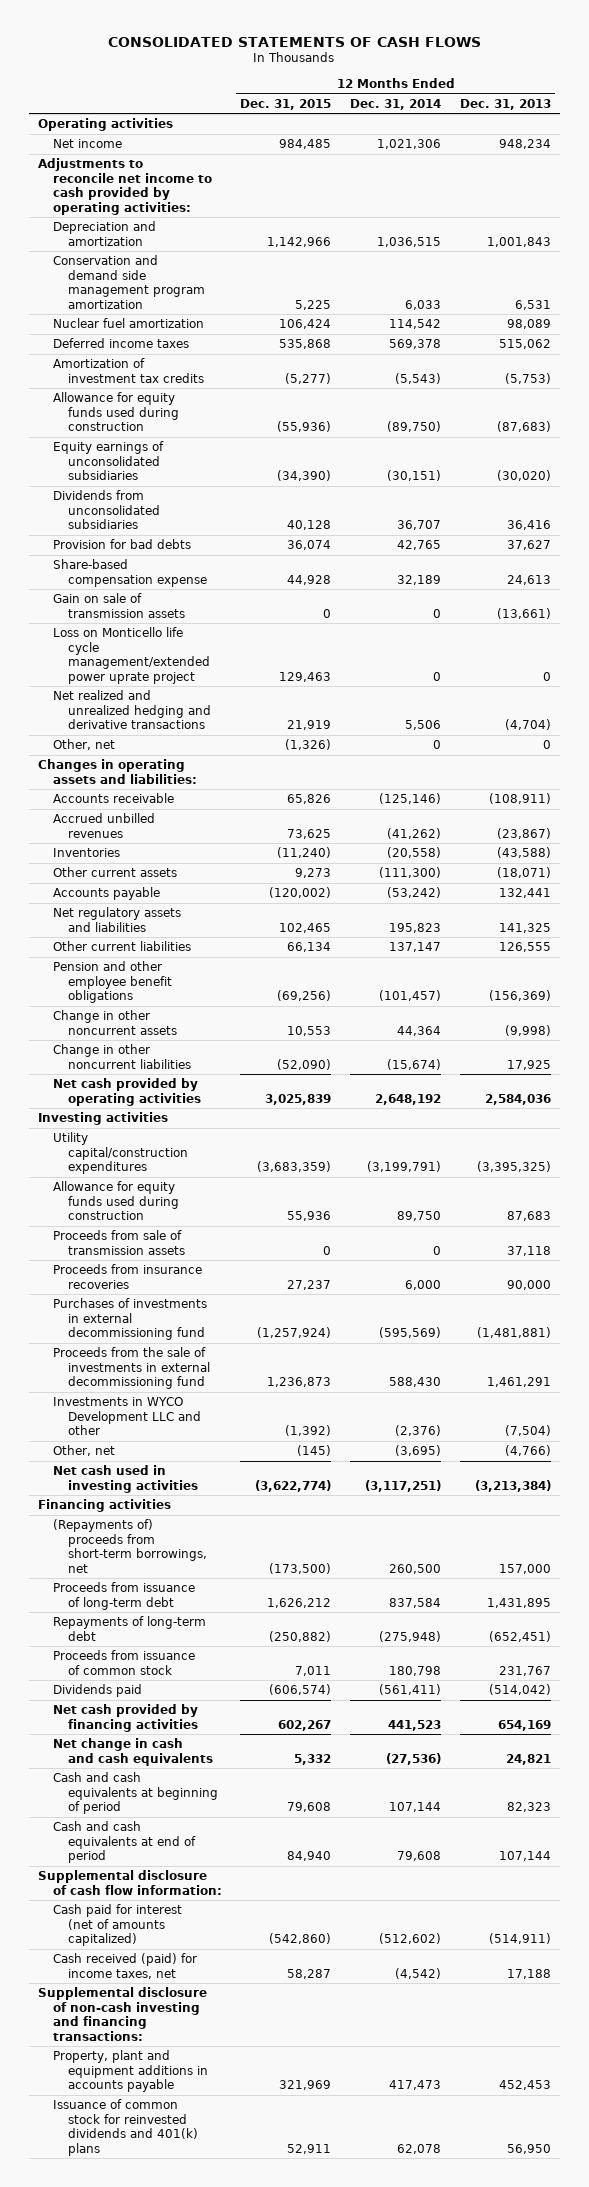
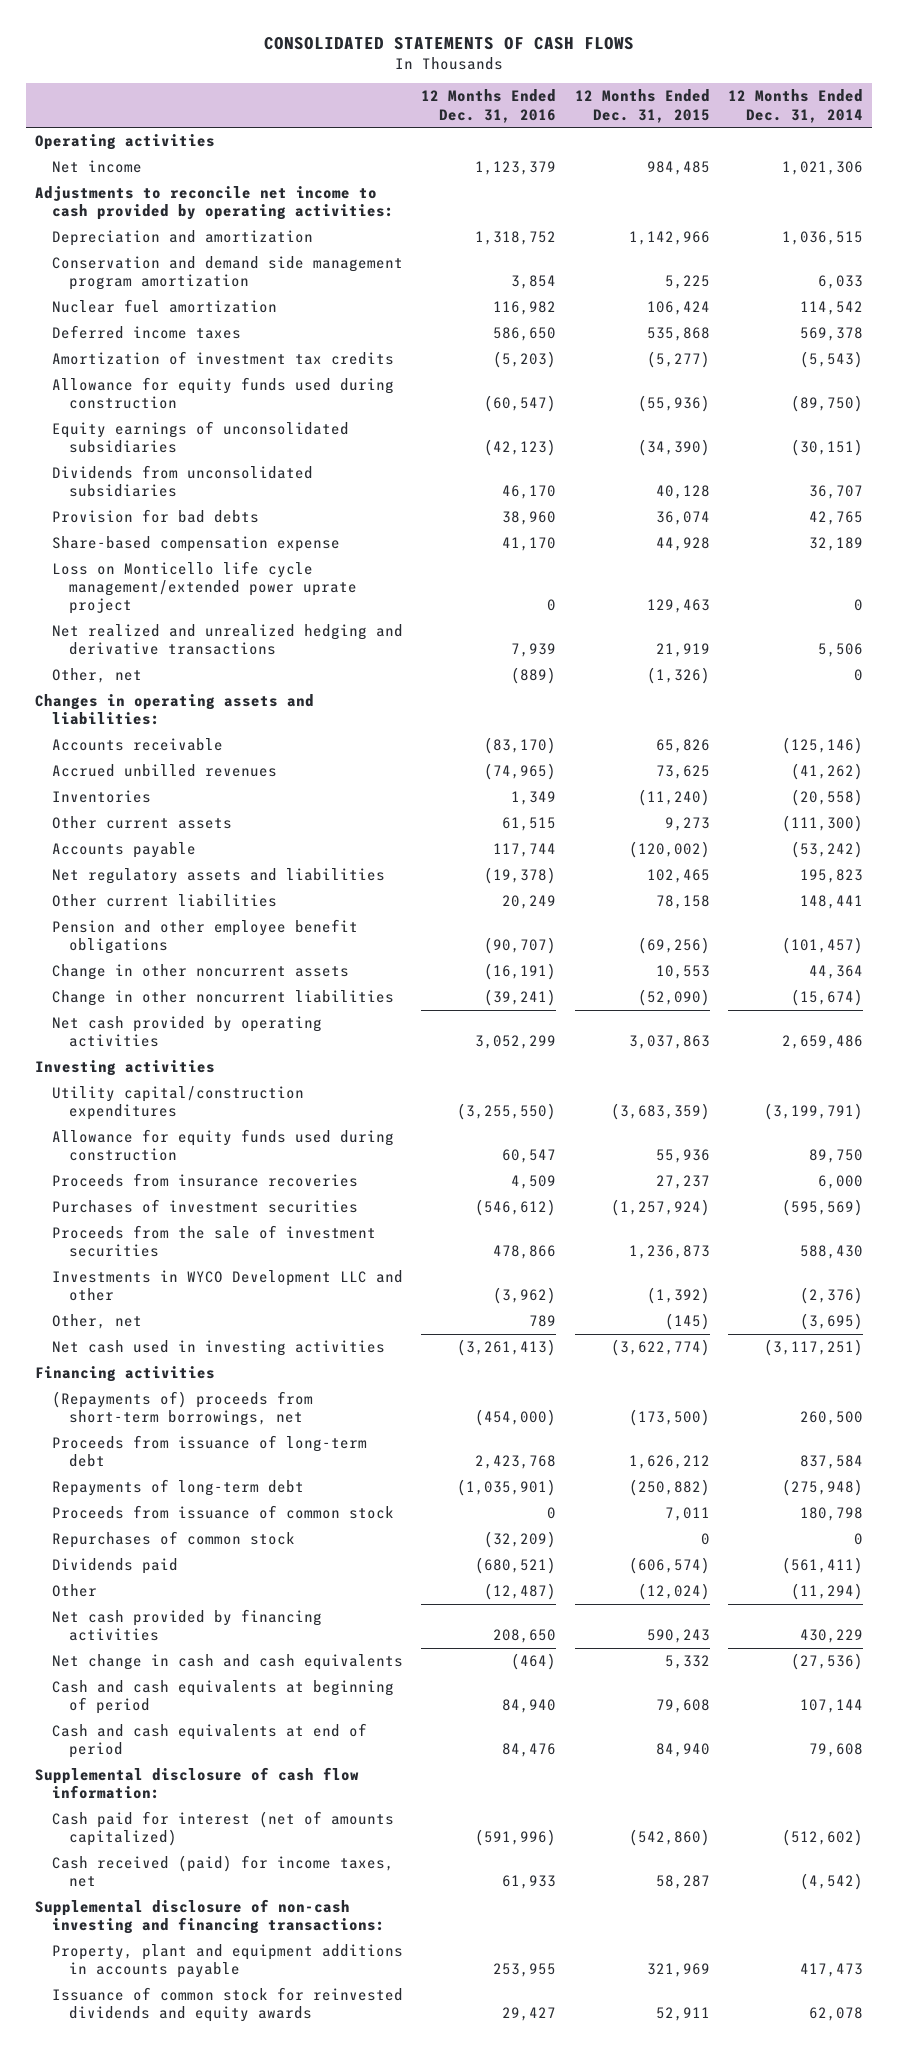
- | 12 Months Ended Dec. 31, 2015 | 12 Months Ended Dec. 31, 2014 | 12 Months Ended Dec. 31, 2013
+ | 12 Months Ended Dec. 31, 2016 | 12 Months Ended Dec. 31, 2015 | 12 Months Ended Dec. 31, 2014
- Gain on sale of transmission assets | 0 | 0 | (13,661)
- Other current liabilities | 66,134 | 137,147 | 126,555
+ Other current liabilities | 20,249 | 78,158 | 148,441
- Net cash provided by operating activities | 3,025,839 | 2,648,192 | 2,584,036
+ Net cash provided by operating activities | 3,052,299 | 3,037,863 | 2,659,486
- Proceeds from sale of transmission assets | 0 | 0 | 37,118
- Purchases of investments in external decommissioning fund | (1,257,924) | (595,569) | (1,481,881)
- Proceeds from the sale of investments in external decommissioning fund | 1,236,873 | 588,430 | 1,461,291
+ Purchases of investment securities | (546,612) | (1,257,924) | (595,569)
+ Proceeds from the sale of investment securities | 478,866 | 1,236,873 | 588,430
+ Repurchases of common stock | (32,209) | 0 | 0
- Net cash provided by financing activities | 602,267 | 441,523 | 654,169
+ Other | (12,487) | (12,024) | (11,294)
+ Net cash provided by financing activities | 208,650 | 590,243 | 430,229
- Issuance of common stock for reinvested dividends and 401(k) plans | 52,911 | 62,078 | 56,950
+ Issuance of common stock for reinvested dividends and equity awards | 29,427 | 52,911 | 62,078

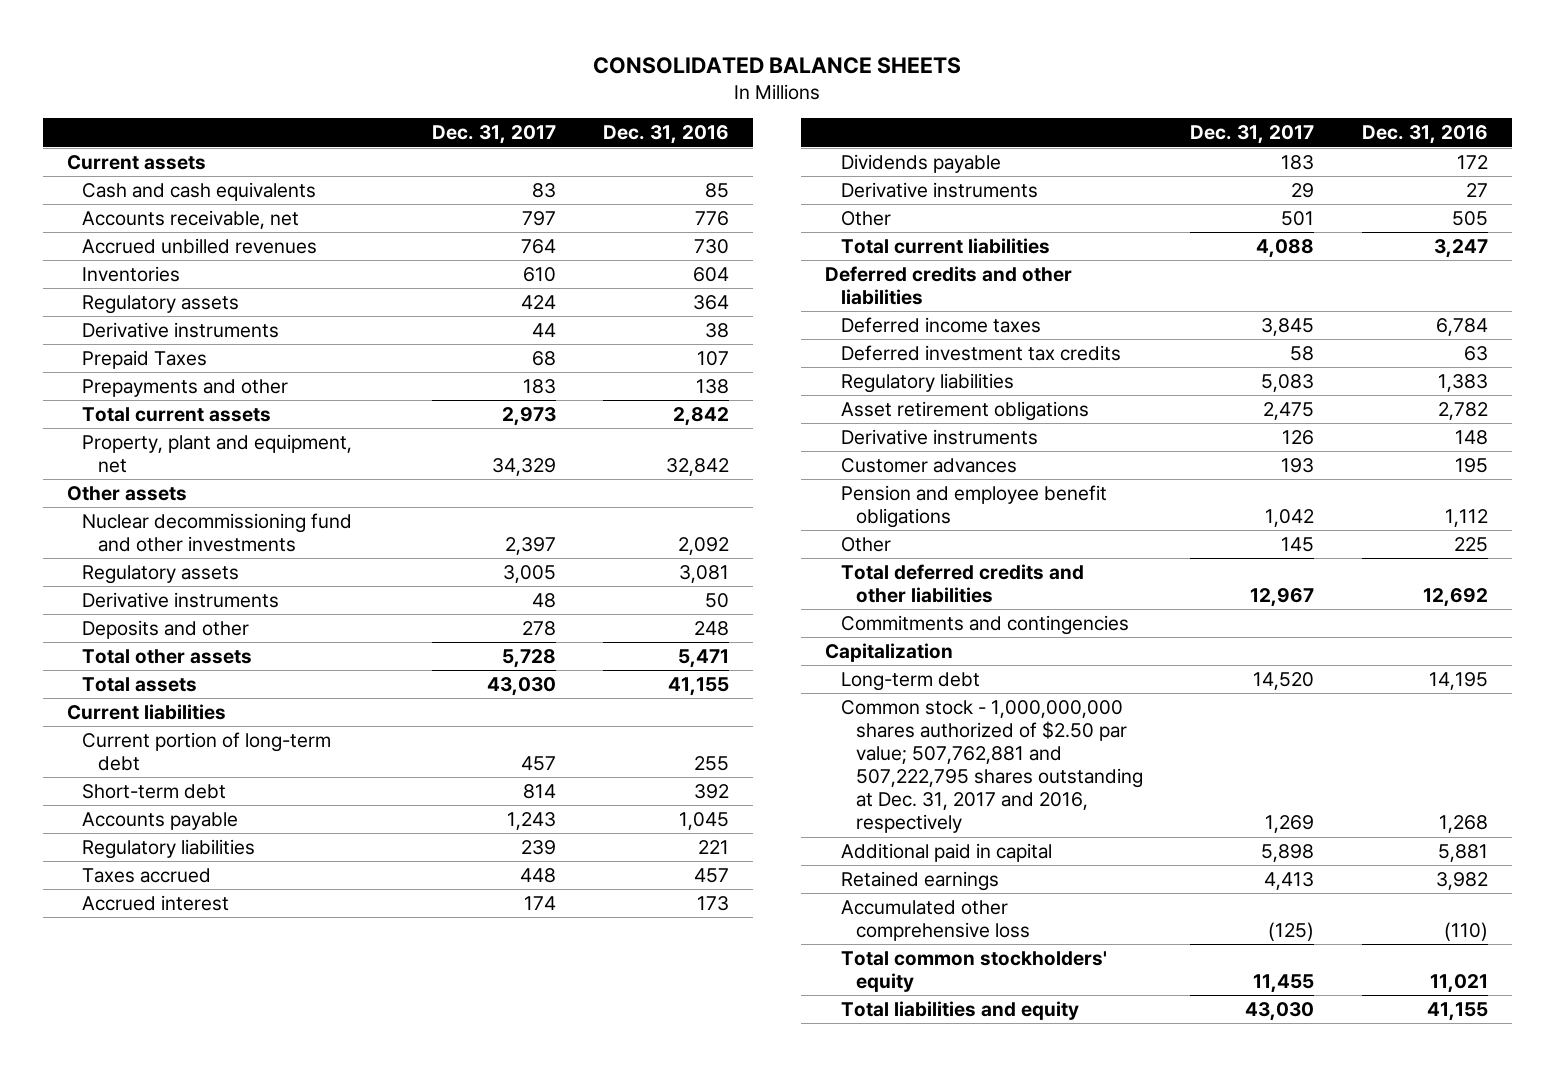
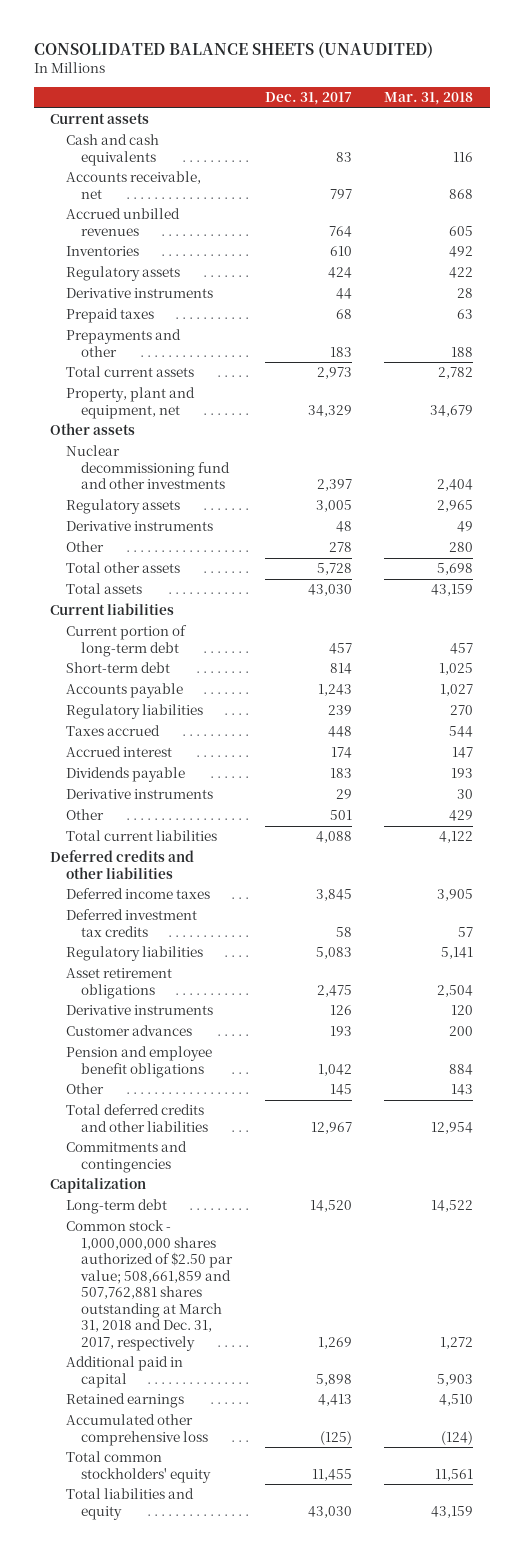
- CONSOLIDATED BALANCE SHEETS
+ CONSOLIDATED BALANCE SHEETS (UNAUDITED)
- | Dec. 31, 2017 | Dec. 31, 2016
+ | Dec. 31, 2017 | Mar. 31, 2018
- Prepaid Taxes | 68 | 107
+ Prepaid taxes | 68 | 63
- Deposits and other | 278 | 248
+ Other | 278 | 280
- Common stock - 1,000,000,000 shares authorized of $2.50 par value; 507,762,881 and 507,222,795 shares outstanding at Dec. 31, 2017 and 2016, respectively | 1,269 | 1,268
+ Common stock - 1,000,000,000 shares authorized of $2.50 par value; 508,661,859 and 507,762,881 shares outstanding at March 31, 2018 and Dec. 31, 2017, respectively | 1,269 | 1,272

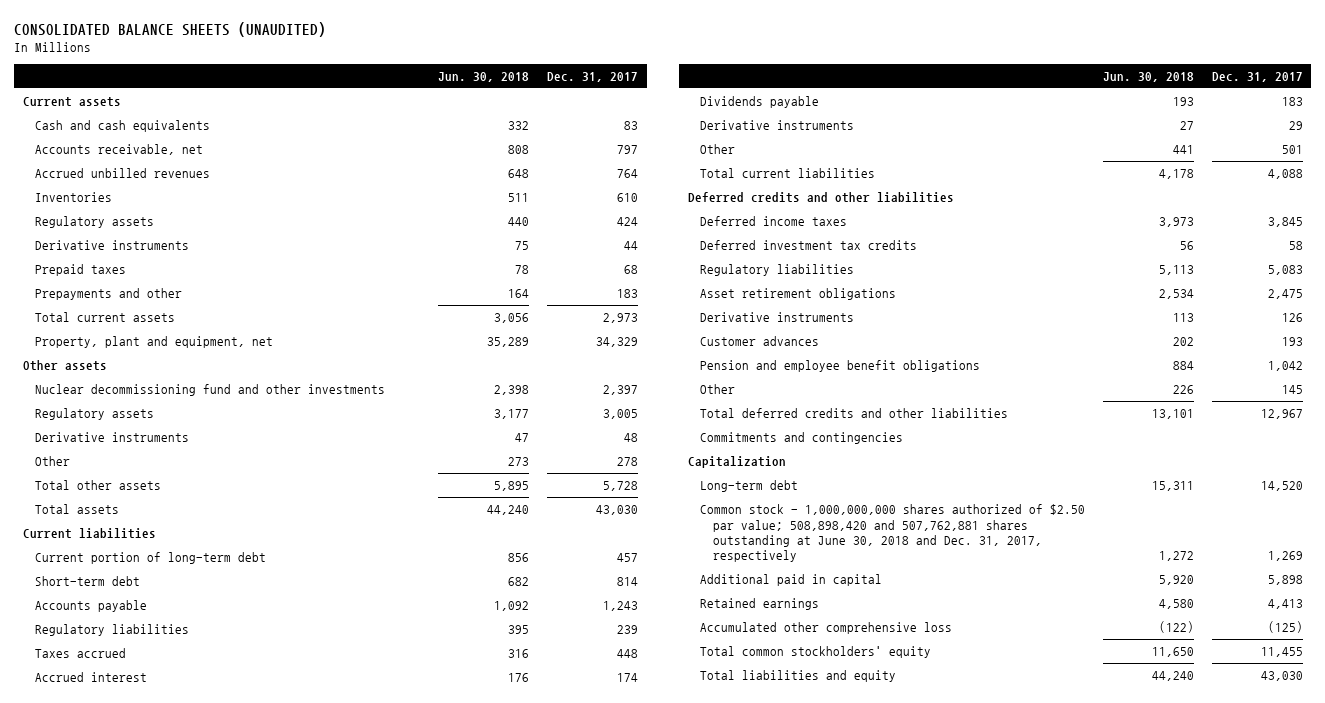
- | Dec. 31, 2017 | Mar. 31, 2018
+ | Jun. 30, 2018 | Dec. 31, 2017
- Common stock - 1,000,000,000 shares authorized of $2.50 par value; 508,661,859 and 507,762,881 shares outstanding at March 31, 2018 and Dec. 31, 2017, respectively | 1,269 | 1,272
+ Common stock - 1,000,000,000 shares authorized of $2.50 par value; 508,898,420 and 507,762,881 shares outstanding at June 30, 2018 and Dec. 31, 2017, respectively | 1,272 | 1,269

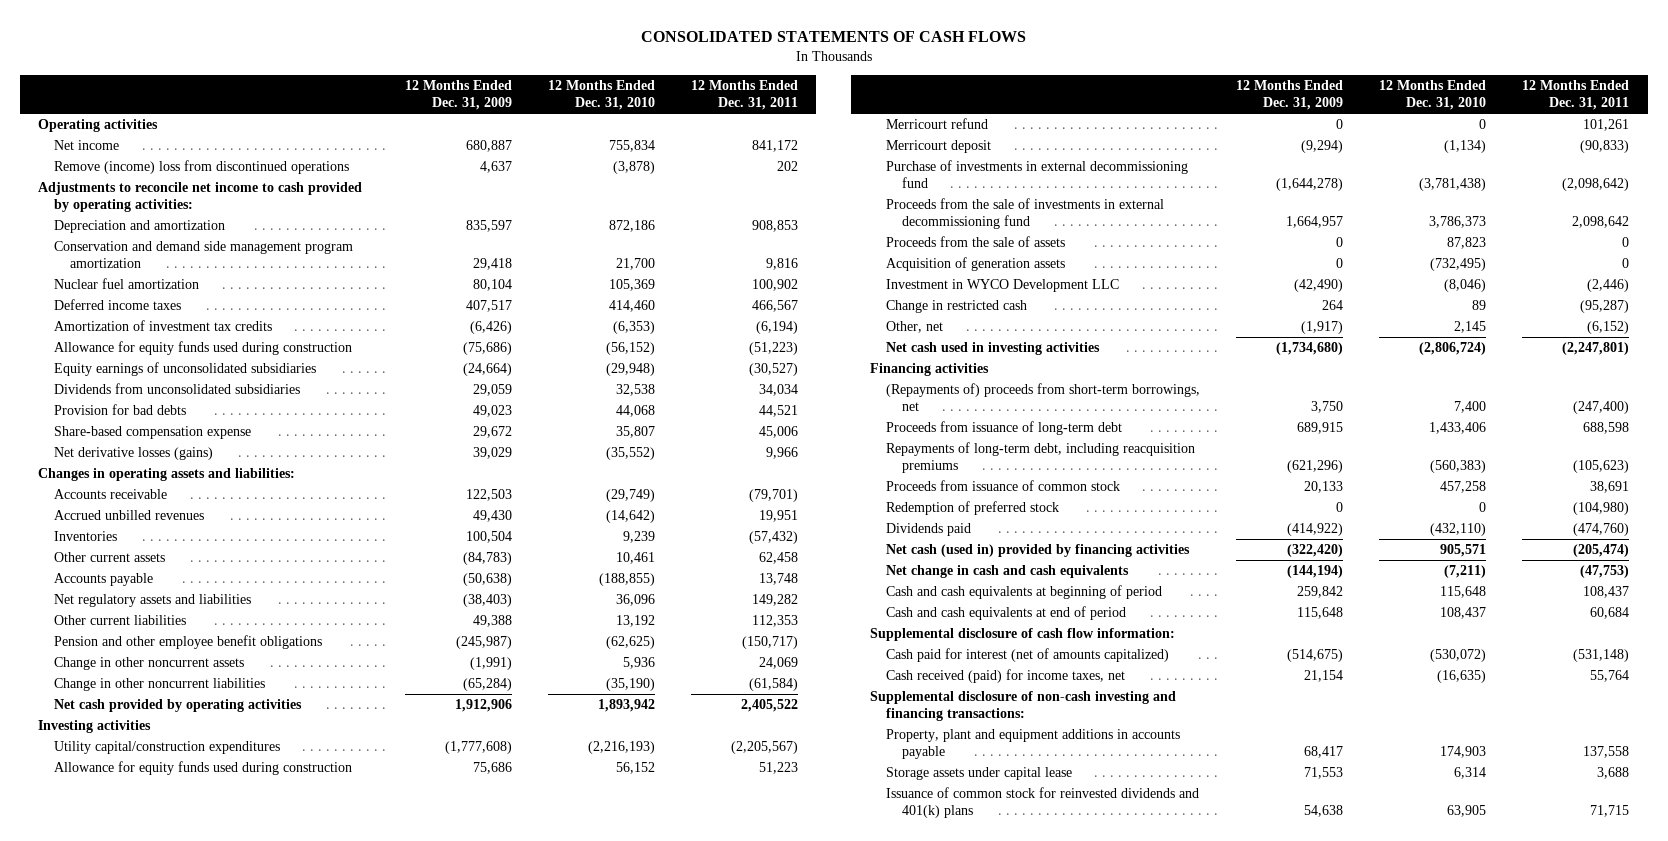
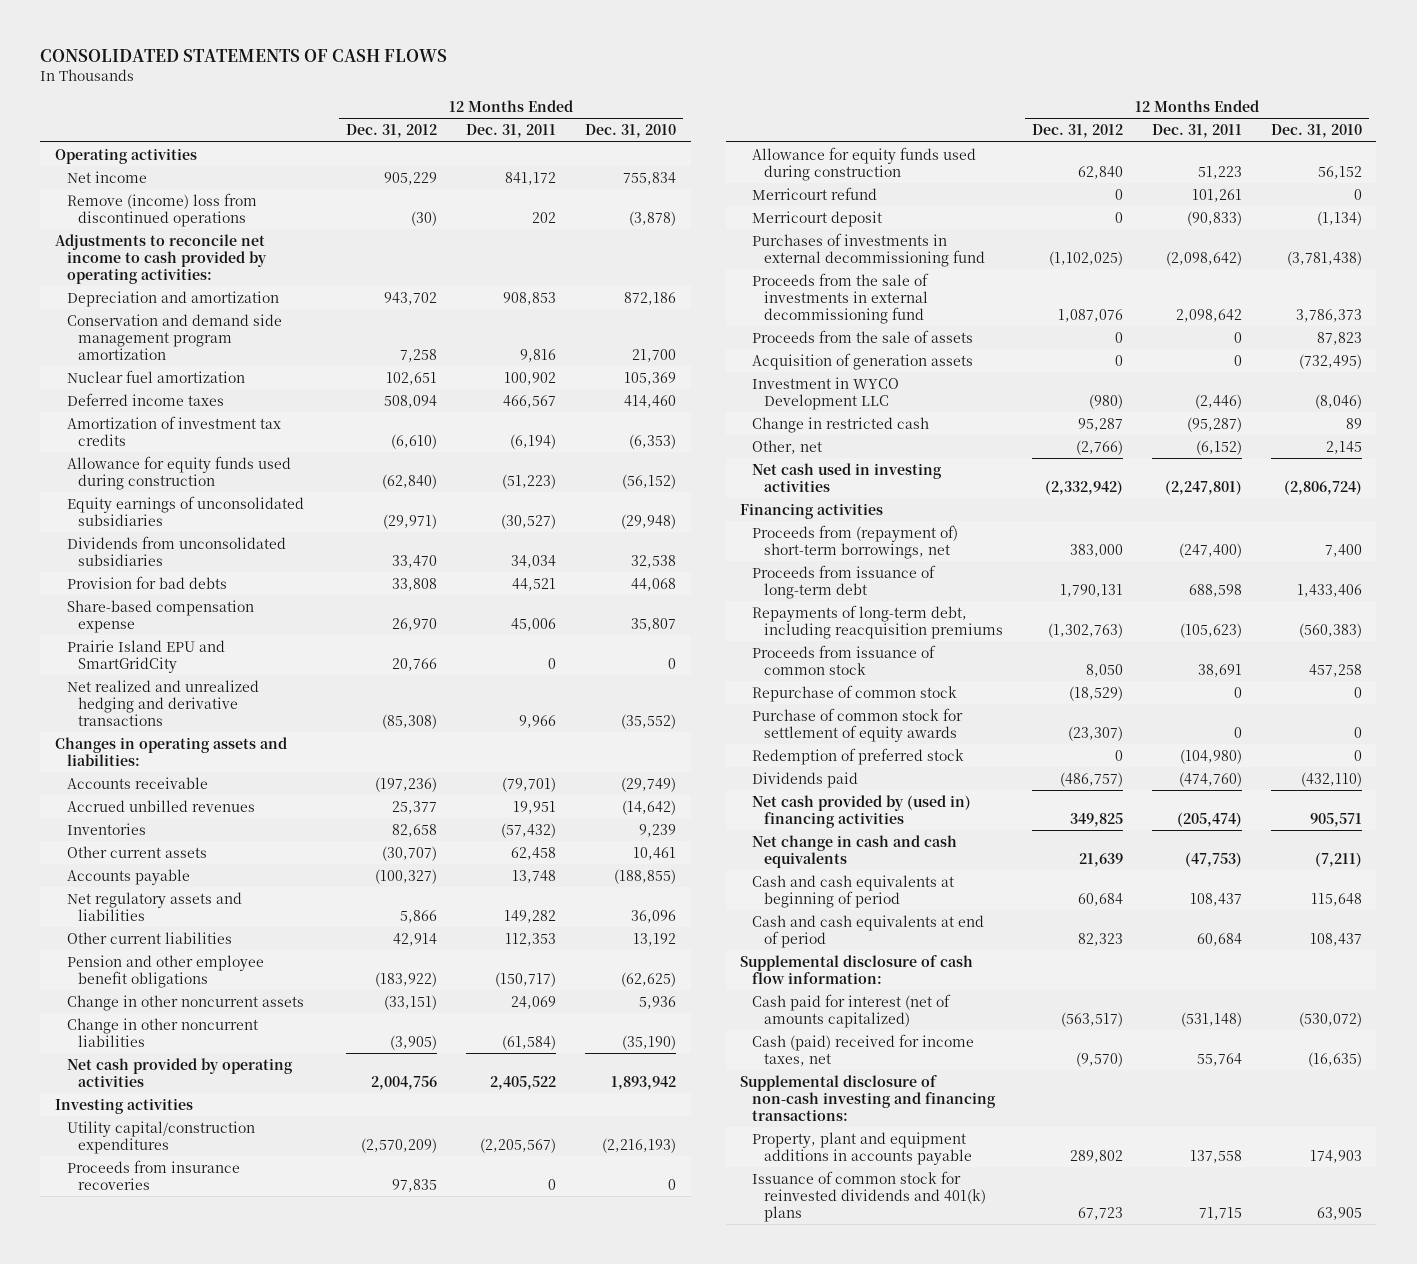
- | 12 Months Ended Dec. 31, 2009 | 12 Months Ended Dec. 31, 2010 | 12 Months Ended Dec. 31, 2011
+ | 12 Months Ended Dec. 31, 2012 | 12 Months Ended Dec. 31, 2011 | 12 Months Ended Dec. 31, 2010
- Net derivative losses (gains) | 39,029 | (35,552) | 9,966
+ Prairie Island EPU and SmartGridCity | 20,766 | 0 | 0
+ Net realized and unrealized hedging and derivative transactions | (85,308) | 9,966 | (35,552)
+ Proceeds from insurance recoveries | 97,835 | 0 | 0
- Purchase of investments in external decommissioning fund | (1,644,278) | (3,781,438) | (2,098,642)
+ Purchases of investments in external decommissioning fund | (1,102,025) | (2,098,642) | (3,781,438)
- (Repayments of) proceeds from short-term borrowings, net | 3,750 | 7,400 | (247,400)
+ Proceeds from (repayment of) short-term borrowings, net | 383,000 | (247,400) | 7,400
+ Repurchase of common stock | (18,529) | 0 | 0
+ Purchase of common stock for settlement of equity awards | (23,307) | 0 | 0
- Net cash (used in) provided by financing activities | (322,420) | 905,571 | (205,474)
+ Net cash provided by (used in) financing activities | 349,825 | (205,474) | 905,571
- Cash received (paid) for income taxes, net | 21,154 | (16,635) | 55,764
+ Cash (paid) received for income taxes, net | (9,570) | 55,764 | (16,635)
- Storage assets under capital lease | 71,553 | 6,314 | 3,688

